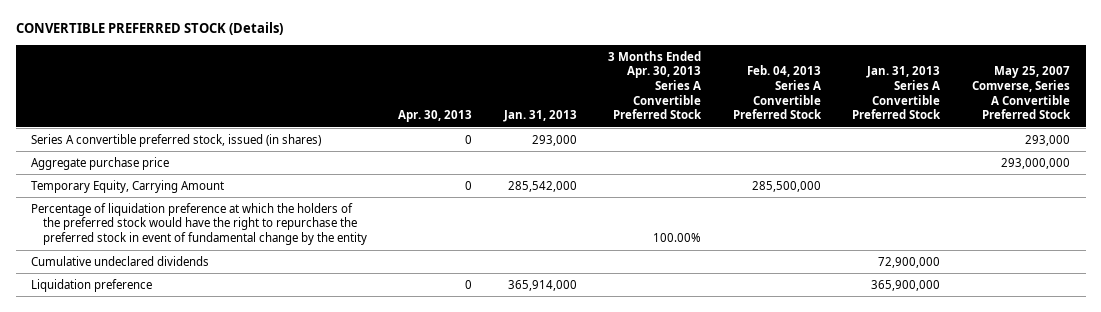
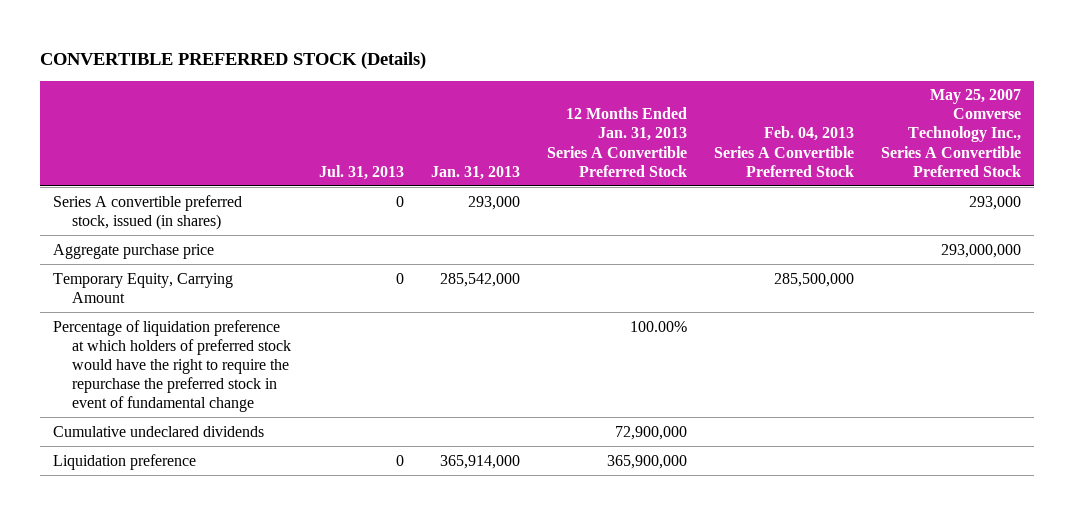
- | Apr. 30, 2013 | Jan. 31, 2013 | 3 Months Ended Apr. 30, 2013 Series A Convertible Preferred Stock | Feb. 04, 2013 Series A Convertible Preferred Stock | Jan. 31, 2013 Series A Convertible Preferred Stock | May 25, 2007 Comverse, Series A Convertible Preferred Stock
+ | Jul. 31, 2013 | Jan. 31, 2013 | 12 Months Ended Jan. 31, 2013 Series A Convertible Preferred Stock | Feb. 04, 2013 Series A Convertible Preferred Stock | May 25, 2007 Comverse Technology Inc., Series A Convertible Preferred Stock
- Percentage of liquidation preference at which the holders of the preferred stock would have the right to repurchase the preferred stock in event of fundamental change by the entity | | | 100.00% | | |
+ Percentage of liquidation preference at which holders of preferred stock would have the right to require the repurchase the preferred stock in event of fundamental change | | | 100.00% | |

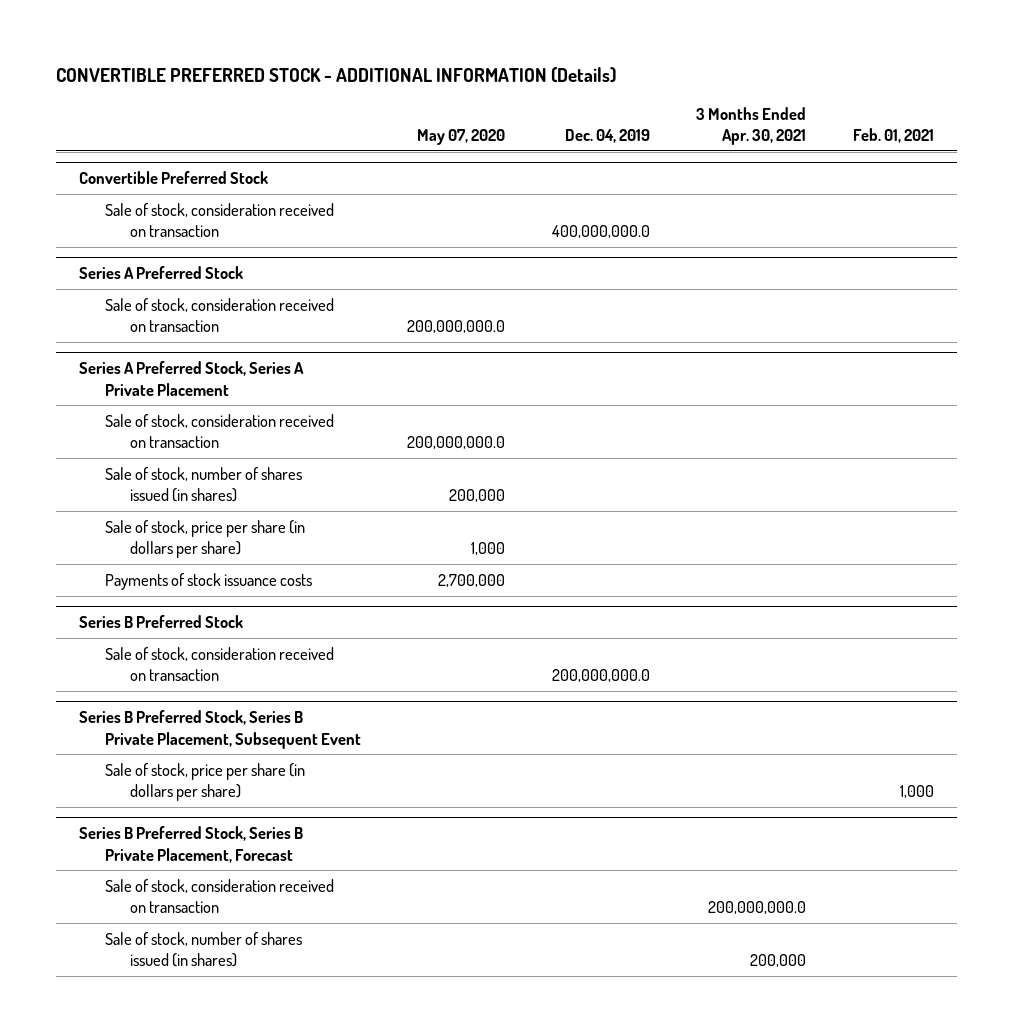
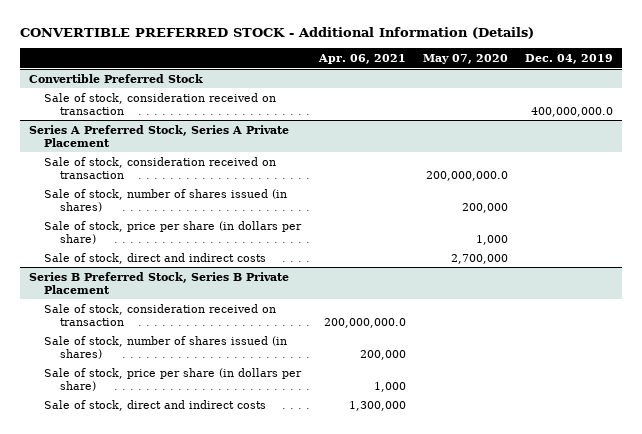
- CONVERTIBLE PREFERRED STOCK - ADDITIONAL INFORMATION (Details)
+ CONVERTIBLE PREFERRED STOCK - Additional Information (Details)
- | May 07, 2020 | Dec. 04, 2019 | 3 Months Ended Apr. 30, 2021 | Feb. 01, 2021
+ | Apr. 06, 2021 | May 07, 2020 | Dec. 04, 2019
- Series A Preferred Stock
- Sale of stock, consideration received on transaction | 200,000,000.0 | | |
@ Series A Preferred Stock, Series A Private Placement
- Payments of stock issuance costs | 2,700,000 | | |
- Series B Preferred Stock
- Sale of stock, consideration received on transaction | | 200,000,000.0 | |
- Series B Preferred Stock, Series B Private Placement, Subsequent Event
- Sale of stock, price per share (in dollars per share) | | | | 1,000
- Series B Preferred Stock, Series B Private Placement, Forecast
@ Series A Preferred Stock, Series A Private Placement
+ Sale of stock, direct and indirect costs | | 2,700,000 |
+ Series B Preferred Stock, Series B Private Placement
+ Sale of stock, price per share (in dollars per share) | 1,000 | |
+ Sale of stock, direct and indirect costs | 1,300,000 | |

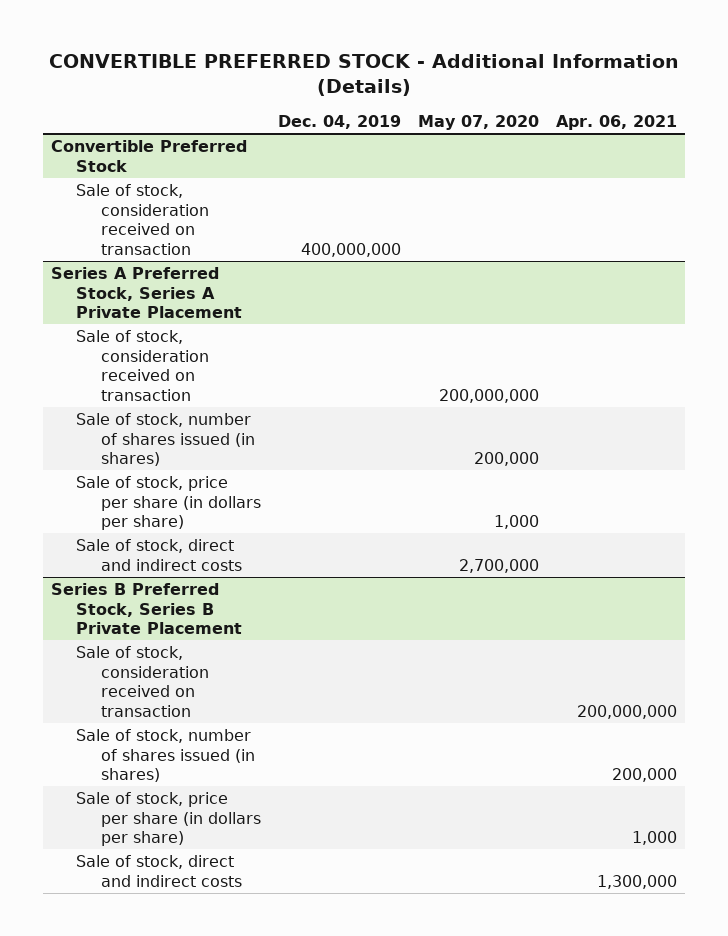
- | Apr. 06, 2021 | May 07, 2020 | Dec. 04, 2019
+ | Dec. 04, 2019 | May 07, 2020 | Apr. 06, 2021
@ Convertible Preferred Stock
- Sale of stock, consideration received on transaction | | | 400,000,000.0
+ Sale of stock, consideration received on transaction | 400,000,000 | |
@ Series A Preferred Stock, Series A Private Placement
- Sale of stock, consideration received on transaction | | 200,000,000.0 |
+ Sale of stock, consideration received on transaction | | 200,000,000 |
@ Series B Preferred Stock, Series B Private Placement
- Sale of stock, consideration received on transaction | 200,000,000.0 | |
+ Sale of stock, consideration received on transaction | | | 200,000,000

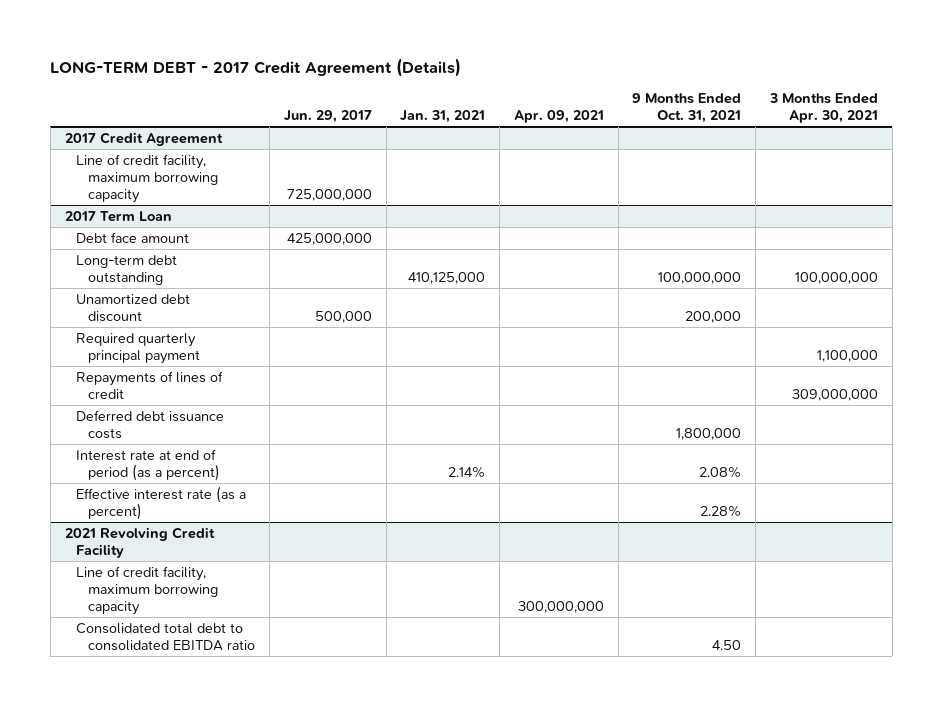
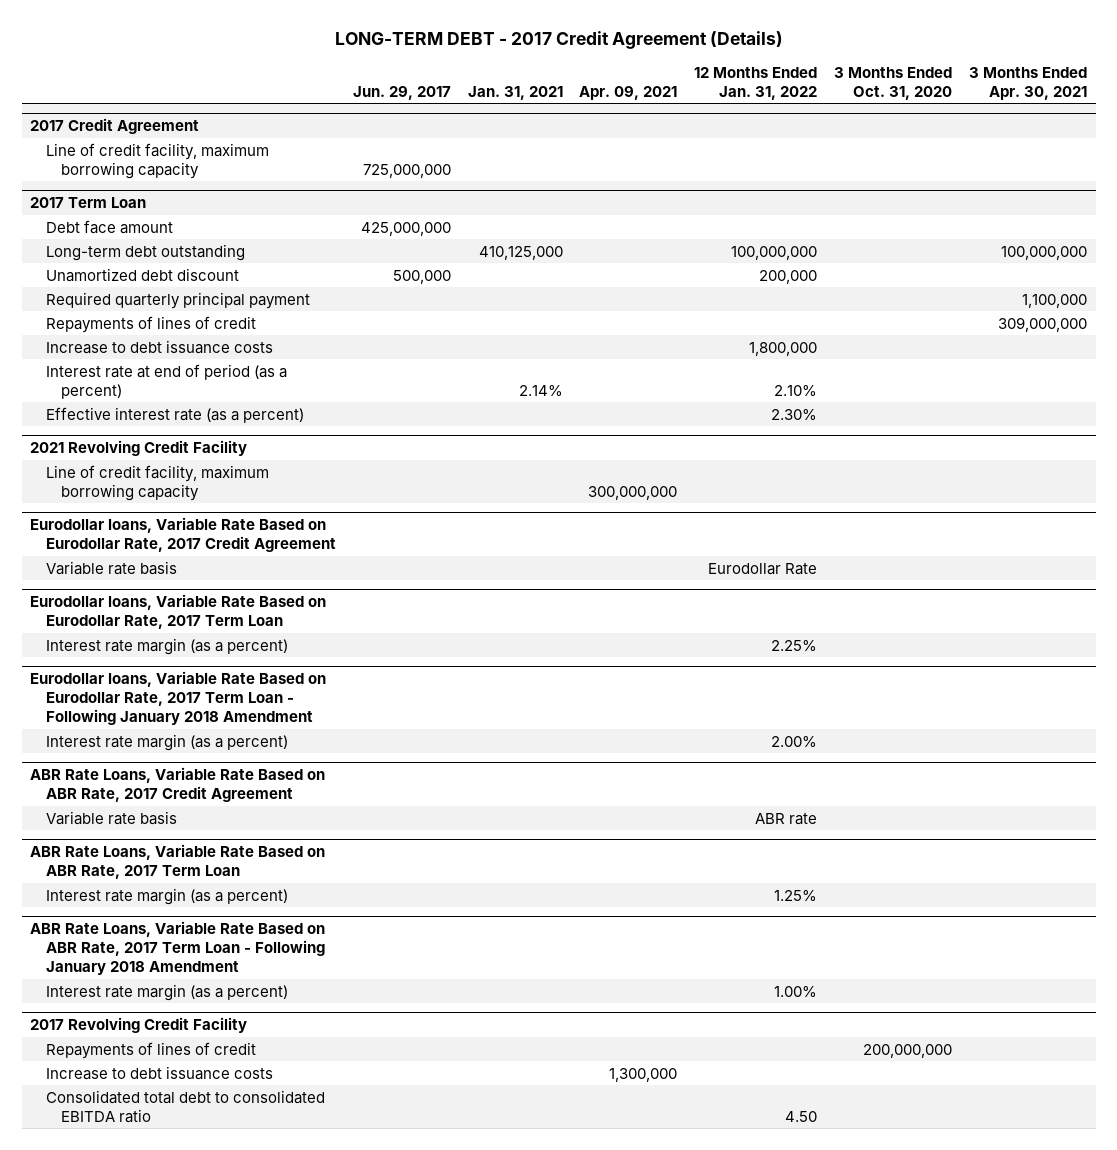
- | Jun. 29, 2017 | Jan. 31, 2021 | Apr. 09, 2021 | 9 Months Ended Oct. 31, 2021 | 3 Months Ended Apr. 30, 2021
+ | Jun. 29, 2017 | Jan. 31, 2021 | Apr. 09, 2021 | 12 Months Ended Jan. 31, 2022 | 3 Months Ended Oct. 31, 2020 | 3 Months Ended Apr. 30, 2021
@ 2017 Term Loan
- Deferred debt issuance costs | | | | 1,800,000 |
+ Increase to debt issuance costs | | | | 1,800,000 | |
@ 2021 Revolving Credit Facility
- Consolidated total debt to consolidated EBITDA ratio | | | | 4.50 |
+ Eurodollar loans, Variable Rate Based on Eurodollar Rate, 2017 Credit Agreement
+ Variable rate basis | | | | Eurodollar Rate | |
+ Eurodollar loans, Variable Rate Based on Eurodollar Rate, 2017 Term Loan
+ Interest rate margin (as a percent) | | | | 2.25% | |
+ Eurodollar loans, Variable Rate Based on Eurodollar Rate, 2017 Term Loan - Following January 2018 Amendment
+ Interest rate margin (as a percent) | | | | 2.00% | |
+ ABR Rate Loans, Variable Rate Based on ABR Rate, 2017 Credit Agreement
+ Variable rate basis | | | | ABR rate | |
+ ABR Rate Loans, Variable Rate Based on ABR Rate, 2017 Term Loan
+ Interest rate margin (as a percent) | | | | 1.25% | |
+ ABR Rate Loans, Variable Rate Based on ABR Rate, 2017 Term Loan - Following January 2018 Amendment
+ Interest rate margin (as a percent) | | | | 1.00% | |
+ 2017 Revolving Credit Facility
+ Repayments of lines of credit | | | | | 200,000,000 |
+ Increase to debt issuance costs | | | 1,300,000 | | |
+ Consolidated total debt to consolidated EBITDA ratio | | | | 4.50 | |

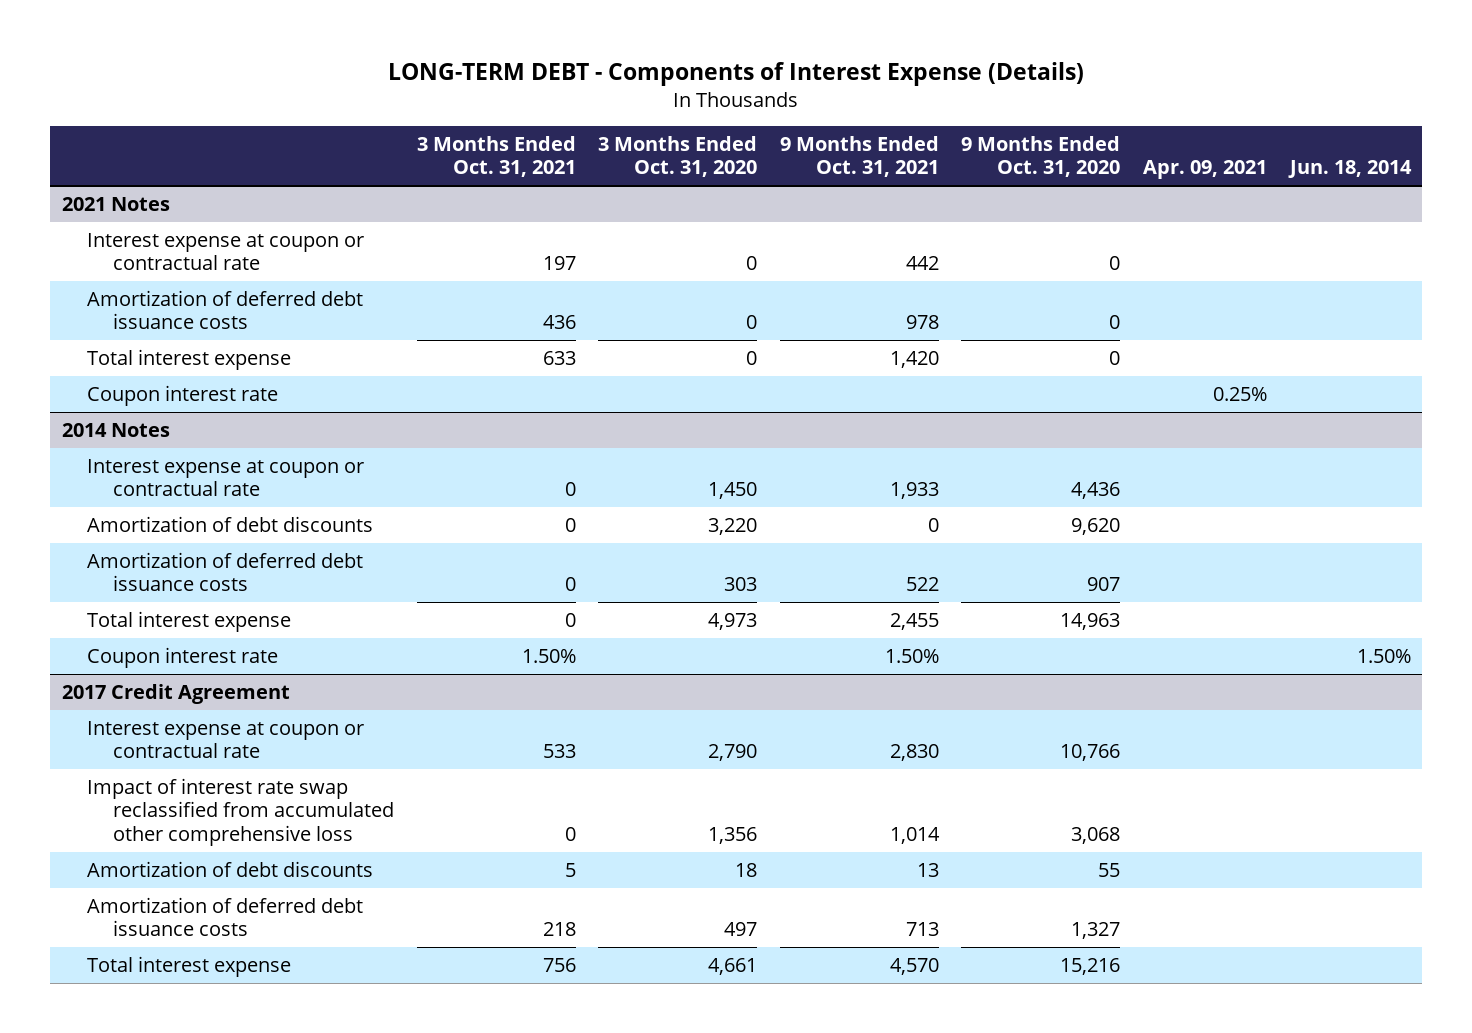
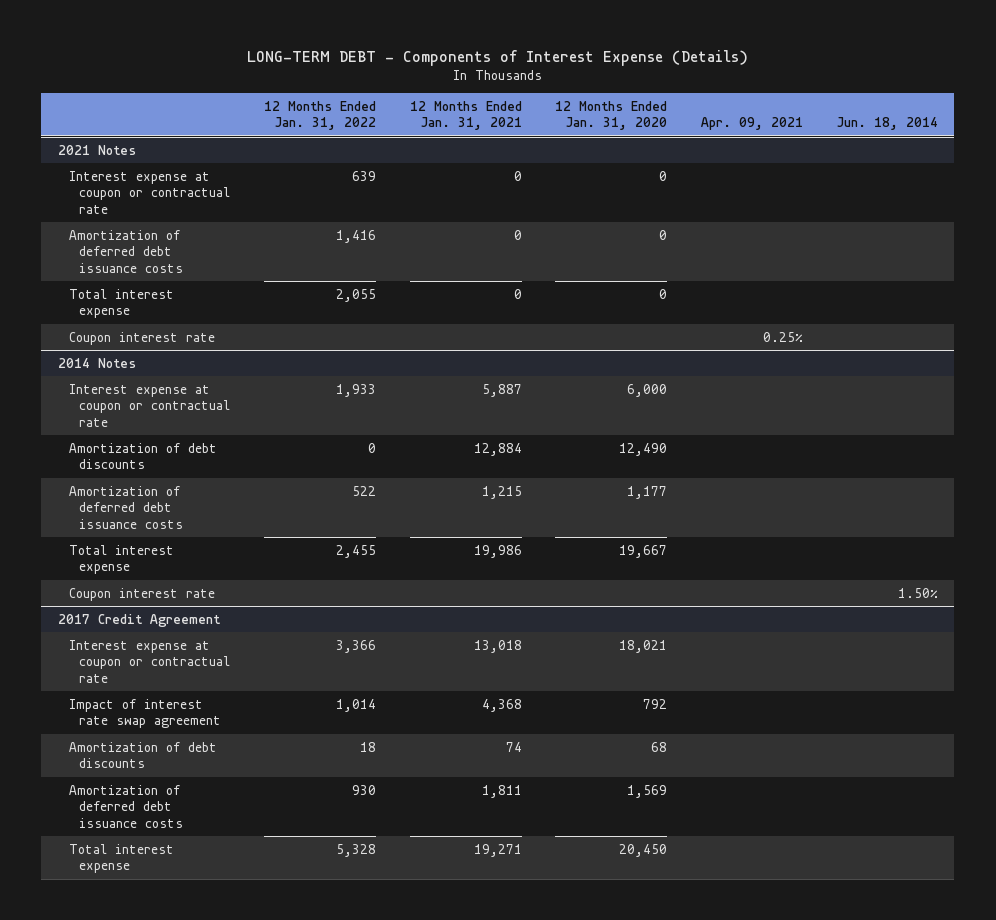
- | 3 Months Ended Oct. 31, 2021 | 3 Months Ended Oct. 31, 2020 | 9 Months Ended Oct. 31, 2021 | 9 Months Ended Oct. 31, 2020 | Apr. 09, 2021 | Jun. 18, 2014
+ | 12 Months Ended Jan. 31, 2022 | 12 Months Ended Jan. 31, 2021 | 12 Months Ended Jan. 31, 2020 | Apr. 09, 2021 | Jun. 18, 2014
@ 2017 Credit Agreement
- Impact of interest rate swap reclassified from accumulated other comprehensive loss | 0 | 1,356 | 1,014 | 3,068 | |
+ Impact of interest rate swap agreement | 1,014 | 4,368 | 792 | |

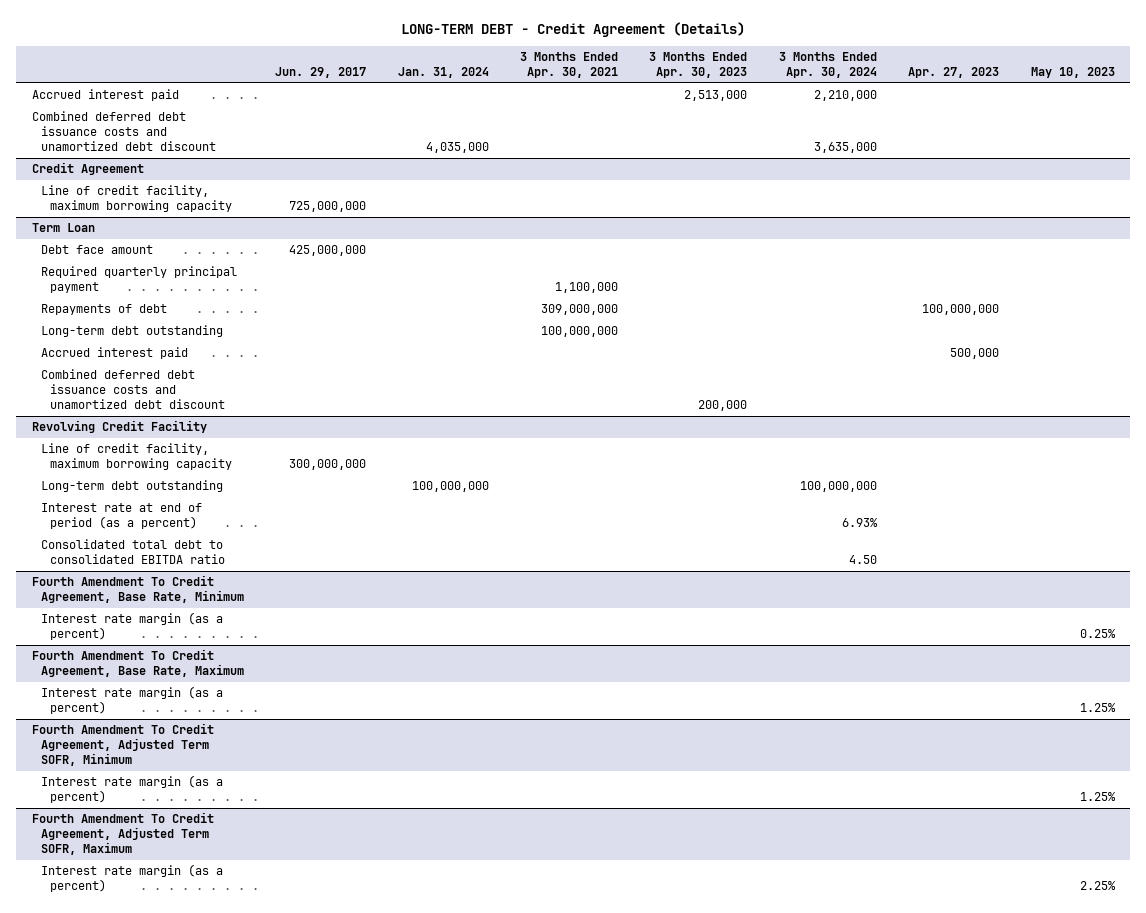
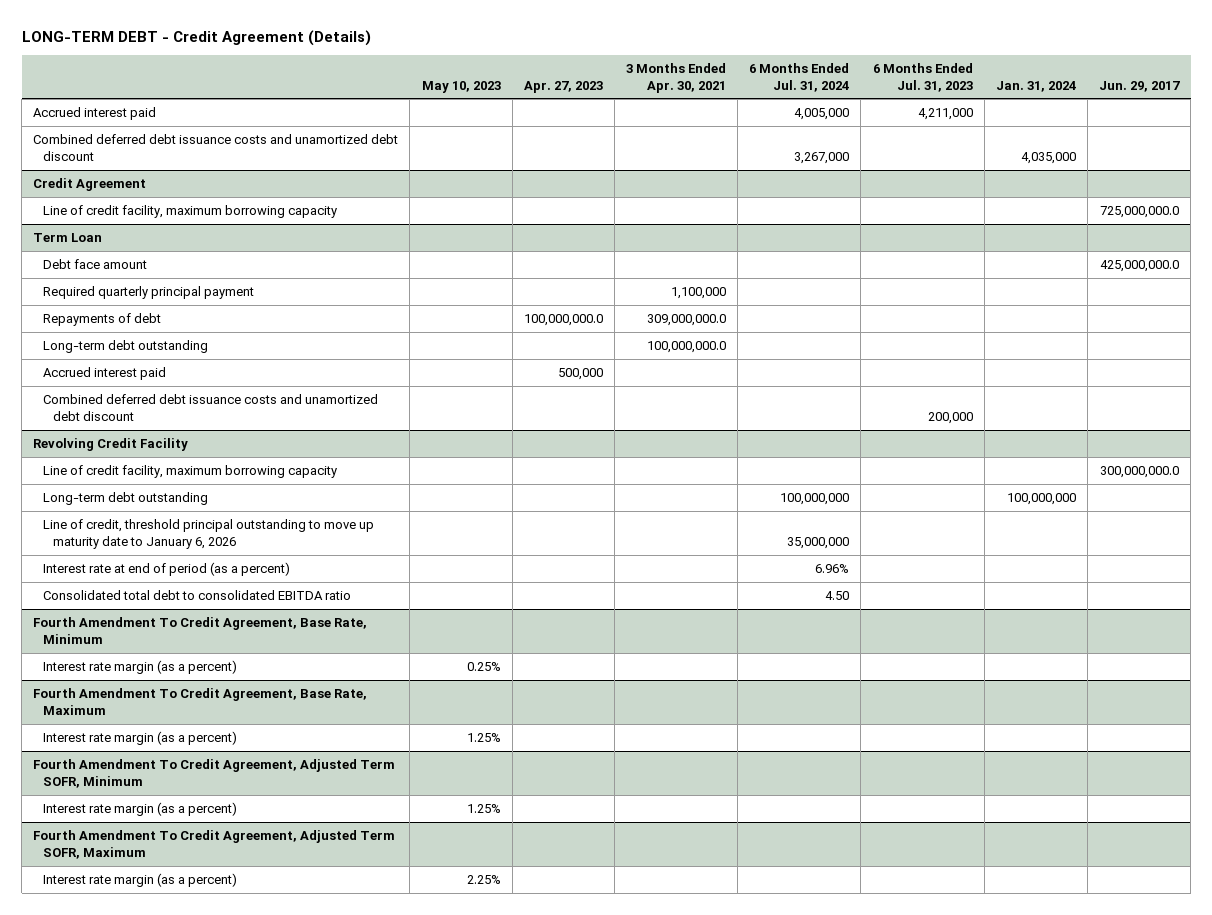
- | Jun. 29, 2017 | Jan. 31, 2024 | 3 Months Ended Apr. 30, 2021 | 3 Months Ended Apr. 30, 2023 | 3 Months Ended Apr. 30, 2024 | Apr. 27, 2023 | May 10, 2023
+ | May 10, 2023 | Apr. 27, 2023 | 3 Months Ended Apr. 30, 2021 | 6 Months Ended Jul. 31, 2024 | 6 Months Ended Jul. 31, 2023 | Jan. 31, 2024 | Jun. 29, 2017
@ Credit Agreement
- Line of credit facility, maximum borrowing capacity | 725,000,000 | | | | | |
+ Line of credit facility, maximum borrowing capacity | | | | | | | 725,000,000.0
@ Term Loan
- Debt face amount | 425,000,000 | | | | | |
+ Debt face amount | | | | | | | 425,000,000.0
- Repayments of debt | | | 309,000,000 | | | 100,000,000 |
- Long-term debt outstanding | | | 100,000,000 | | | |
+ Repayments of debt | | 100,000,000.0 | 309,000,000.0 | | | |
+ Long-term debt outstanding | | | 100,000,000.0 | | | |
@ Revolving Credit Facility
- Line of credit facility, maximum borrowing capacity | 300,000,000 | | | | | |
+ Line of credit facility, maximum borrowing capacity | | | | | | | 300,000,000.0
+ Line of credit, threshold principal outstanding to move up maturity date to January 6, 2026 | | | | 35,000,000 | | |

